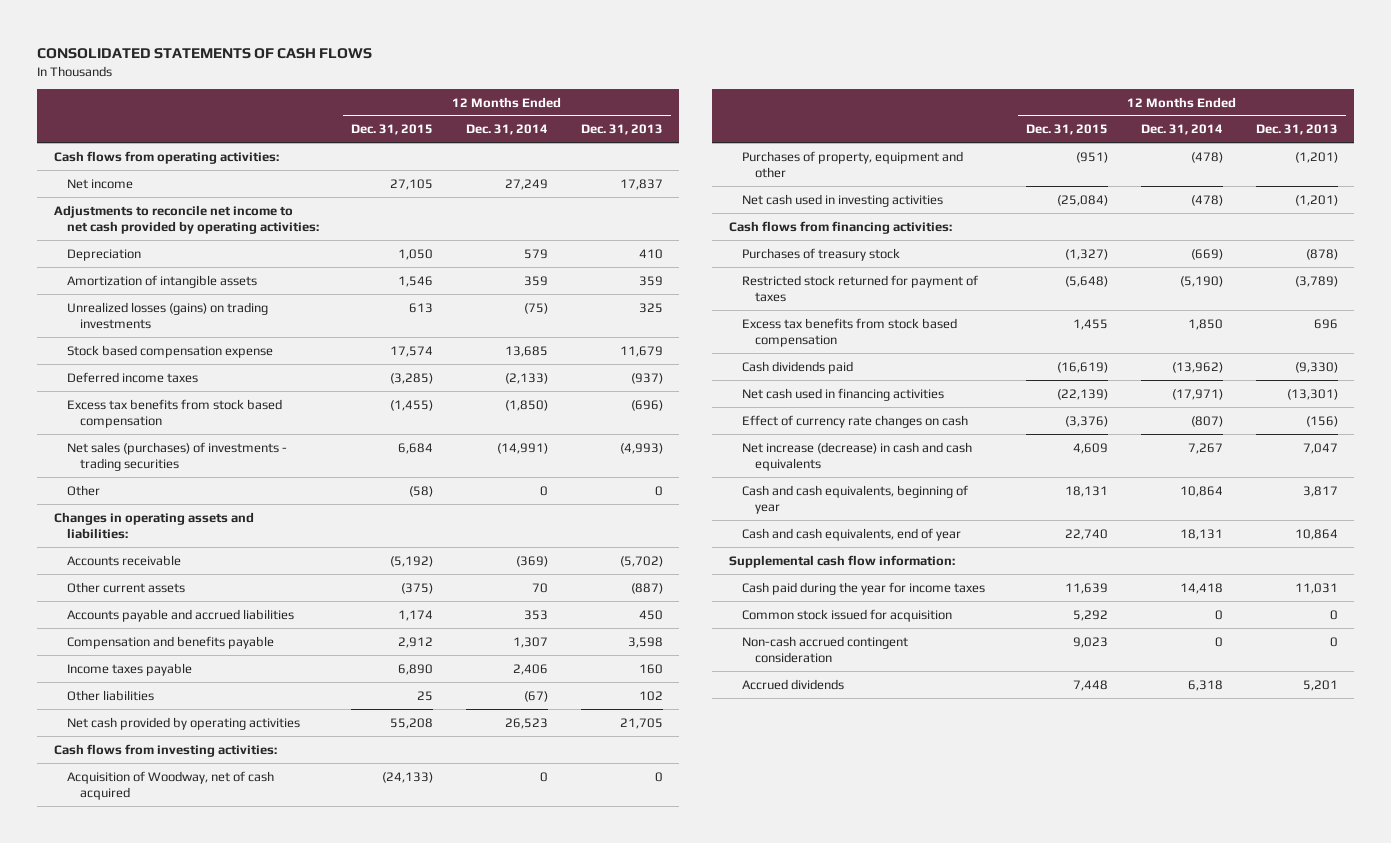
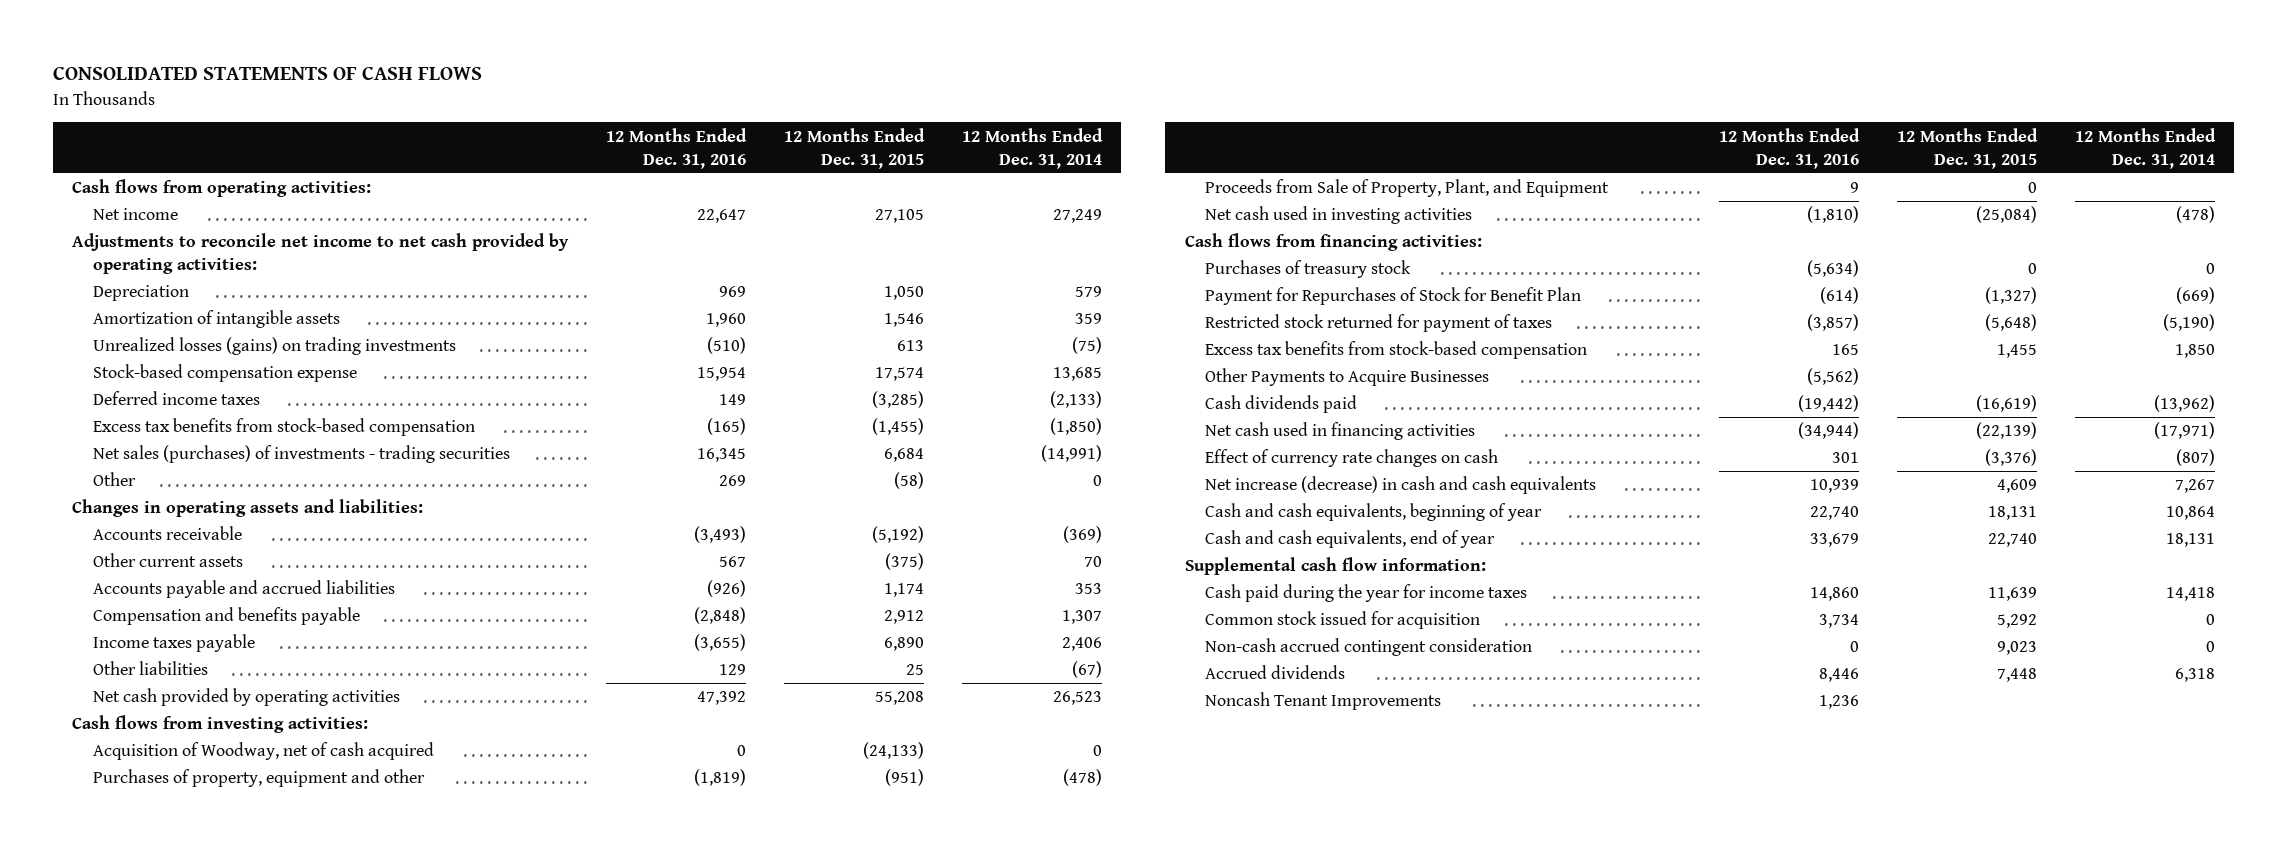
- | 12 Months Ended Dec. 31, 2015 | 12 Months Ended Dec. 31, 2014 | 12 Months Ended Dec. 31, 2013
+ | 12 Months Ended Dec. 31, 2016 | 12 Months Ended Dec. 31, 2015 | 12 Months Ended Dec. 31, 2014
- Stock based compensation expense | 17,574 | 13,685 | 11,679
+ Stock-based compensation expense | 15,954 | 17,574 | 13,685
- Excess tax benefits from stock based compensation | (1,455) | (1,850) | (696)
+ Excess tax benefits from stock-based compensation | (165) | (1,455) | (1,850)
+ Proceeds from Sale of Property, Plant, and Equipment | 9 | 0 |
- Purchases of treasury stock | (1,327) | (669) | (878)
+ Purchases of treasury stock | (5,634) | 0 | 0
+ Payment for Repurchases of Stock for Benefit Plan | (614) | (1,327) | (669)
- Excess tax benefits from stock based compensation | 1,455 | 1,850 | 696
+ Excess tax benefits from stock-based compensation | 165 | 1,455 | 1,850
+ Other Payments to Acquire Businesses | (5,562) | |
+ Noncash Tenant Improvements | 1,236 | |

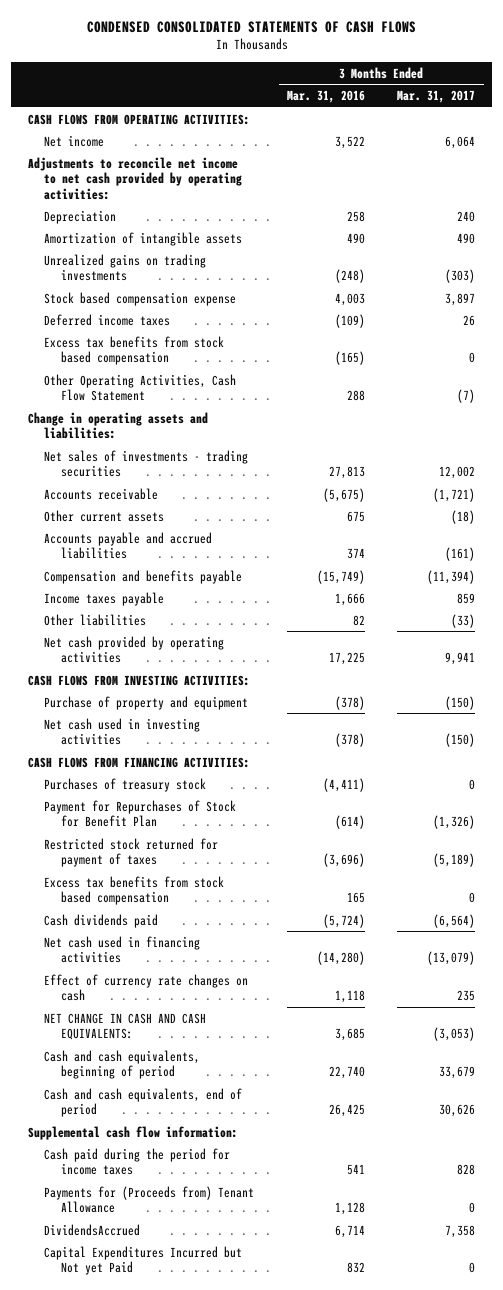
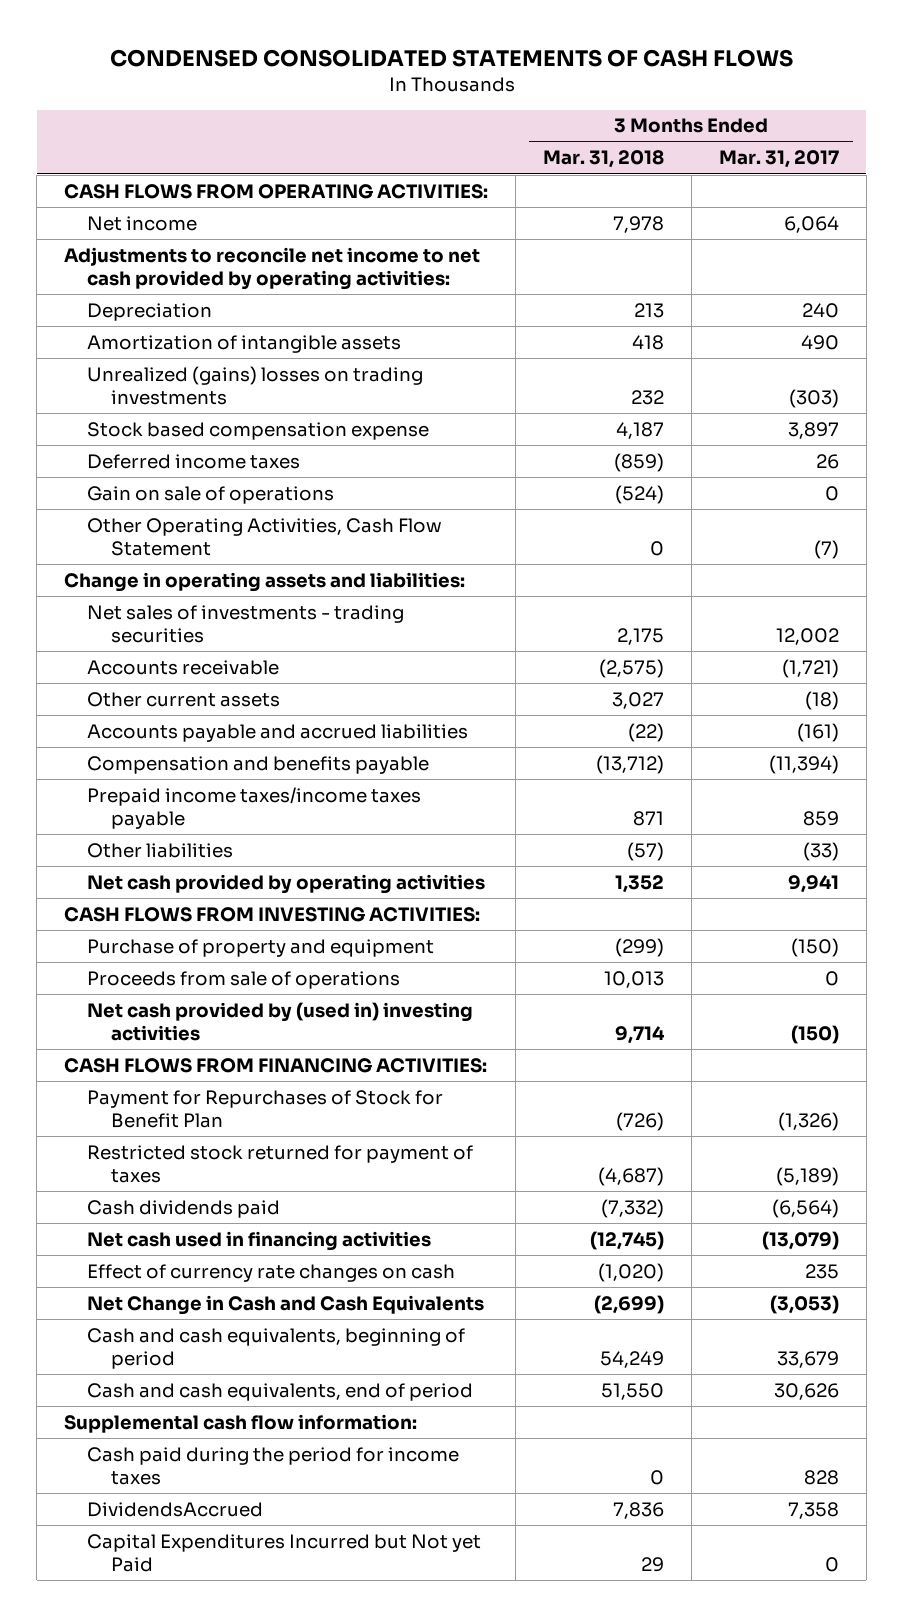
- | 3 Months Ended Mar. 31, 2016 | 3 Months Ended Mar. 31, 2017
+ | 3 Months Ended Mar. 31, 2018 | 3 Months Ended Mar. 31, 2017
- Unrealized gains on trading investments | (248) | (303)
+ Unrealized (gains) losses on trading investments | 232 | (303)
- Excess tax benefits from stock based compensation | (165) | 0
+ Gain on sale of operations | (524) | 0
- Income taxes payable | 1,666 | 859
+ Prepaid income taxes/income taxes payable | 871 | 859
- Net cash used in investing activities | (378) | (150)
+ Proceeds from sale of operations | 10,013 | 0
+ Net cash provided by (used in) investing activities | 9,714 | (150)
- Purchases of treasury stock | (4,411) | 0
- Excess tax benefits from stock based compensation | 165 | 0
- NET CHANGE IN CASH AND CASH EQUIVALENTS: | 3,685 | (3,053)
+ Net Change in Cash and Cash Equivalents | (2,699) | (3,053)
- Payments for (Proceeds from) Tenant Allowance | 1,128 | 0

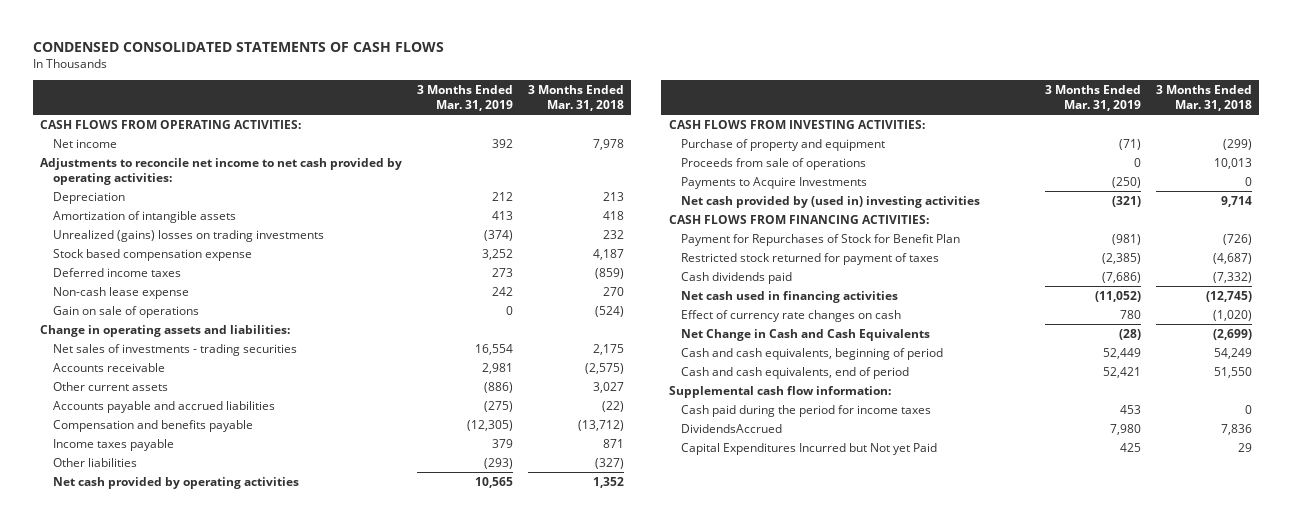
- | 3 Months Ended Mar. 31, 2018 | 3 Months Ended Mar. 31, 2017
+ | 3 Months Ended Mar. 31, 2019 | 3 Months Ended Mar. 31, 2018
+ Non-cash lease expense | 242 | 270
- Other Operating Activities, Cash Flow Statement | 0 | (7)
- Prepaid income taxes/income taxes payable | 871 | 859
- Other liabilities | (57) | (33)
+ Income taxes payable | 379 | 871
+ Other liabilities | (293) | (327)
+ Payments to Acquire Investments | (250) | 0

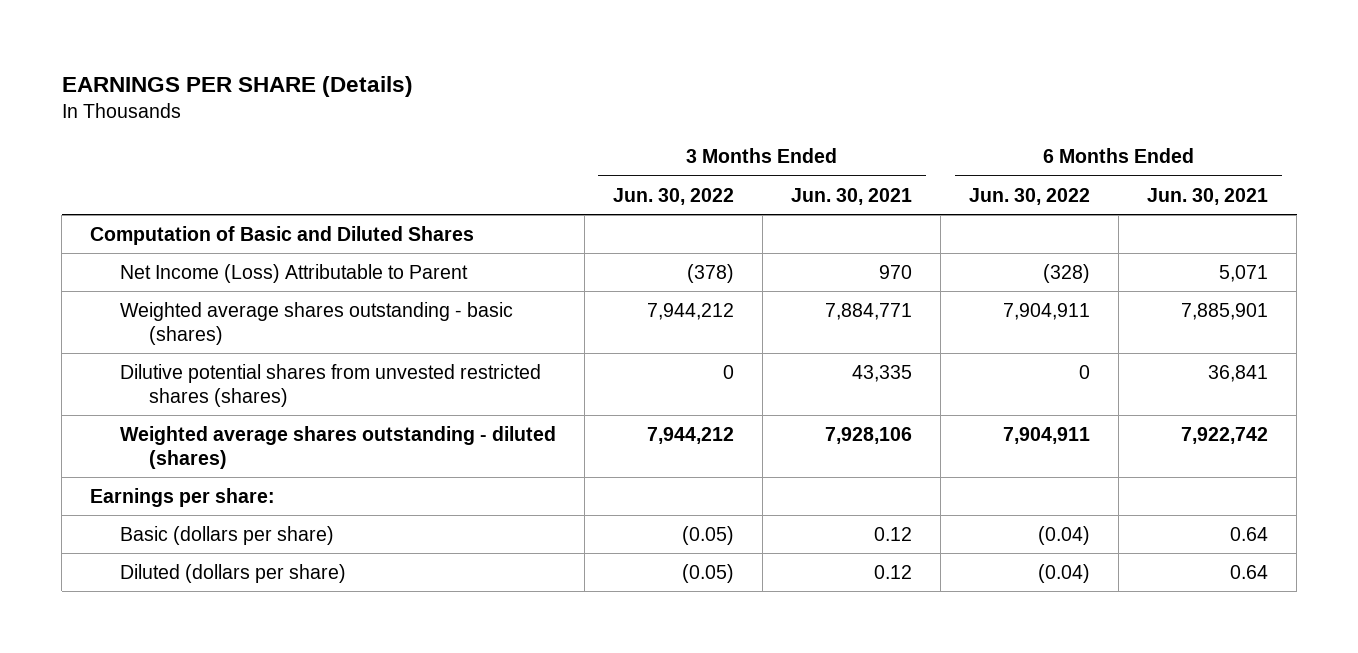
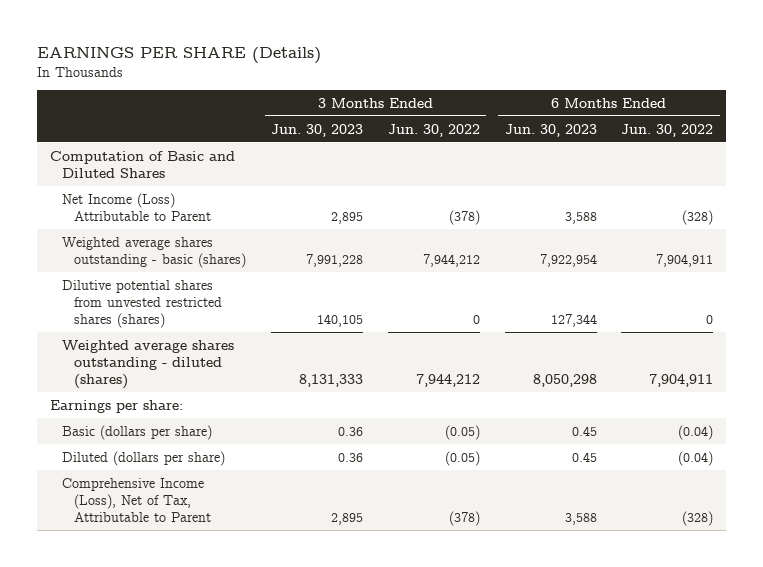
- | 3 Months Ended Jun. 30, 2022 | 3 Months Ended Jun. 30, 2021 | 6 Months Ended Jun. 30, 2022 | 6 Months Ended Jun. 30, 2021
+ | 3 Months Ended Jun. 30, 2023 | 3 Months Ended Jun. 30, 2022 | 6 Months Ended Jun. 30, 2023 | 6 Months Ended Jun. 30, 2022
+ Comprehensive Income (Loss), Net of Tax, Attributable to Parent | 2,895 | (378) | 3,588 | (328)

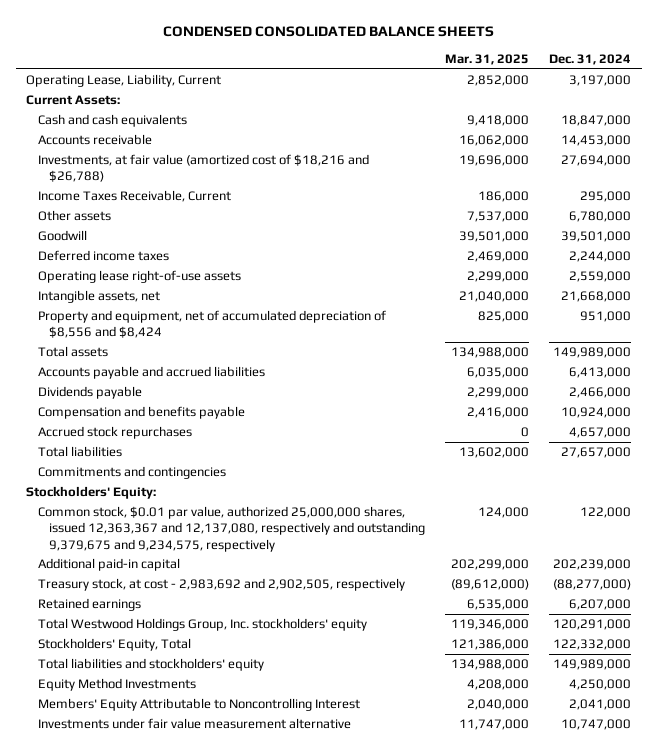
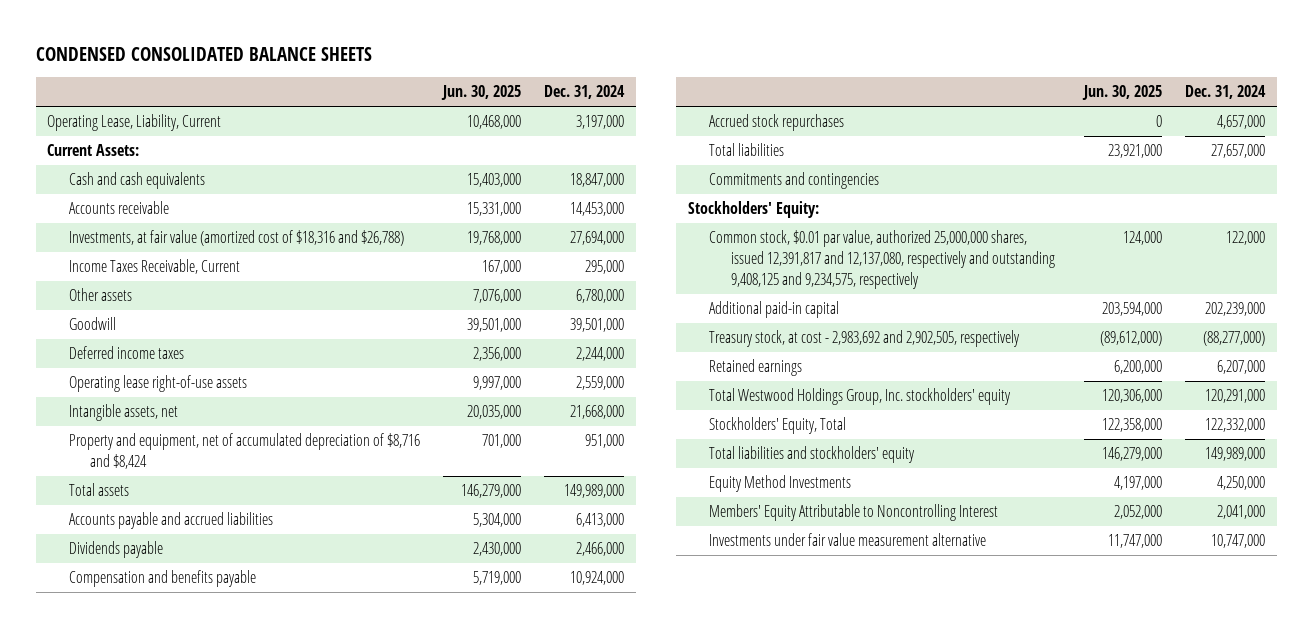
- | Mar. 31, 2025 | Dec. 31, 2024
+ | Jun. 30, 2025 | Dec. 31, 2024
- Investments, at fair value (amortized cost of $18,216 and $26,788) | 19,696,000 | 27,694,000
+ Investments, at fair value (amortized cost of $18,316 and $26,788) | 19,768,000 | 27,694,000
- Property and equipment, net of accumulated depreciation of $8,556 and $8,424 | 825,000 | 951,000
+ Property and equipment, net of accumulated depreciation of $8,716 and $8,424 | 701,000 | 951,000
- Common stock, $0.01 par value, authorized 25,000,000 shares, issued 12,363,367 and 12,137,080, respectively and outstanding 9,379,675 and 9,234,575, respectively | 124,000 | 122,000
+ Common stock, $0.01 par value, authorized 25,000,000 shares, issued 12,391,817 and 12,137,080, respectively and outstanding 9,408,125 and 9,234,575, respectively | 124,000 | 122,000

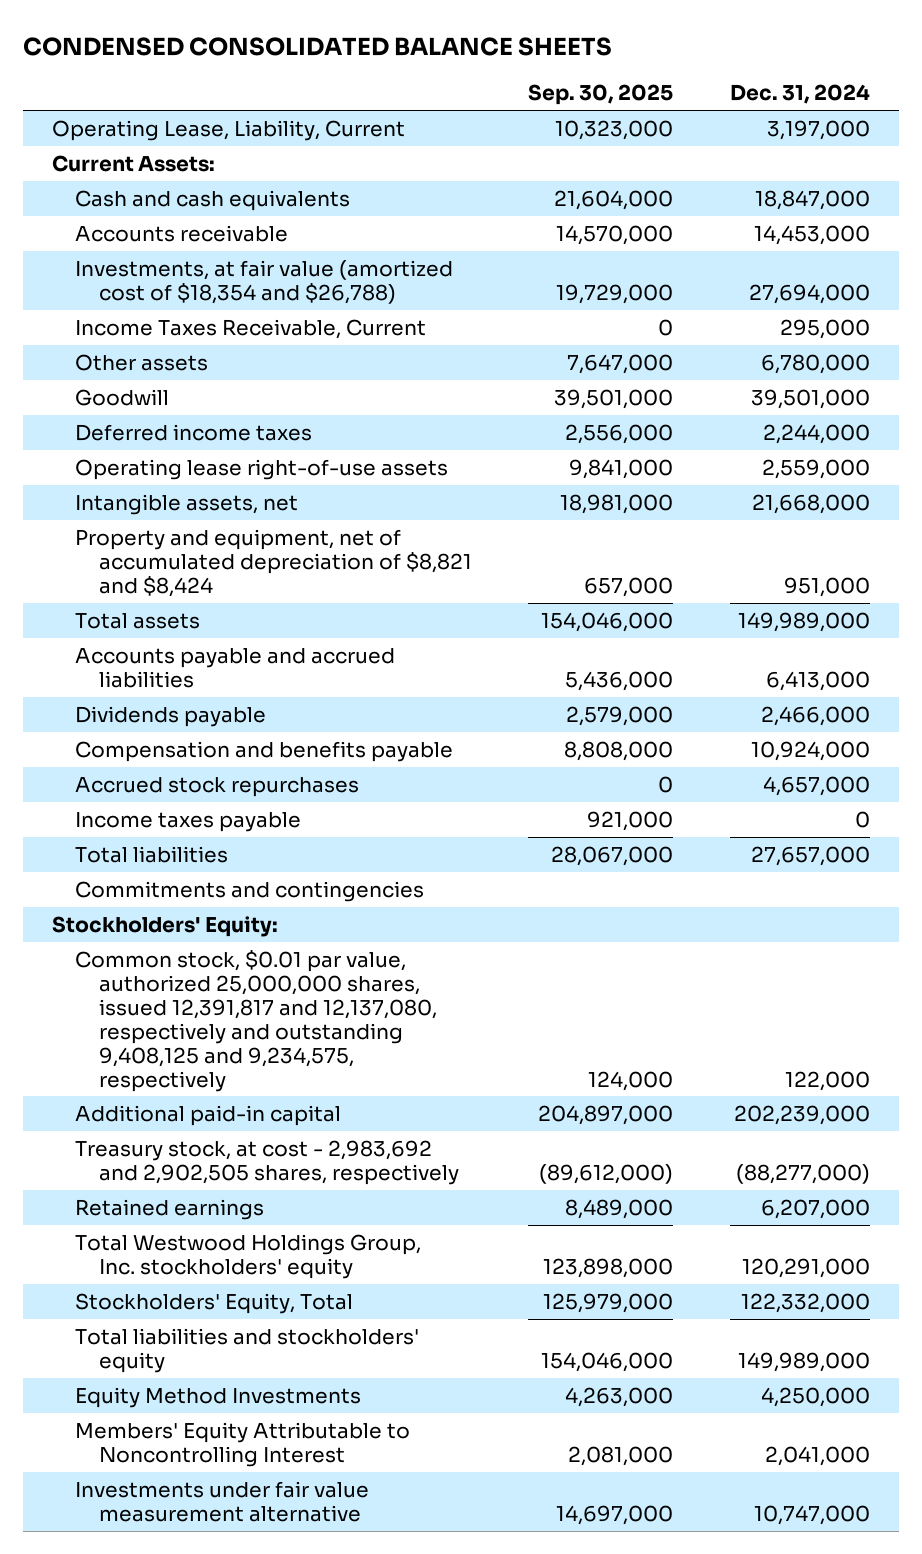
- | Jun. 30, 2025 | Dec. 31, 2024
+ | Sep. 30, 2025 | Dec. 31, 2024
- Investments, at fair value (amortized cost of $18,316 and $26,788) | 19,768,000 | 27,694,000
+ Investments, at fair value (amortized cost of $18,354 and $26,788) | 19,729,000 | 27,694,000
- Property and equipment, net of accumulated depreciation of $8,716 and $8,424 | 701,000 | 951,000
+ Property and equipment, net of accumulated depreciation of $8,821 and $8,424 | 657,000 | 951,000
+ Income taxes payable | 921,000 | 0
- Treasury stock, at cost - 2,983,692 and 2,902,505, respectively | (89,612,000) | (88,277,000)
+ Treasury stock, at cost - 2,983,692 and 2,902,505 shares, respectively | (89,612,000) | (88,277,000)

